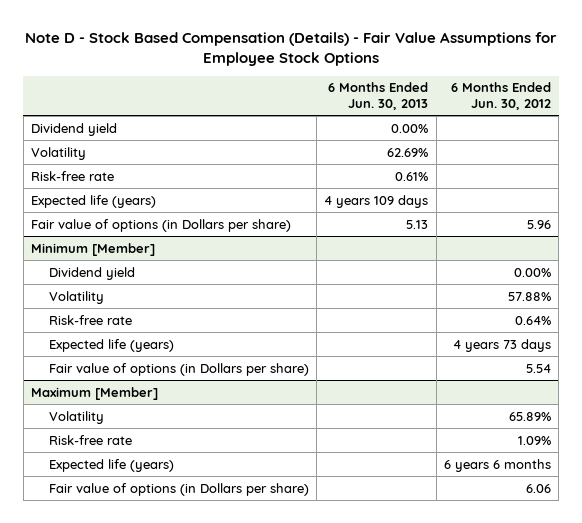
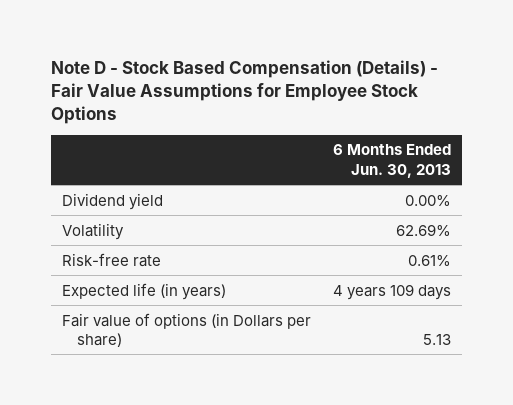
- | 6 Months Ended Jun. 30, 2013 | 6 Months Ended Jun. 30, 2012
+ | 6 Months Ended Jun. 30, 2013
- Expected life (years) | 4 years 109 days |
+ Expected life (in years) | 4 years 109 days
- Minimum [Member]
- Dividend yield | | 0.00%
- Volatility | | 57.88%
- Risk-free rate | | 0.64%
- Expected life (years) | | 4 years 73 days
- Fair value of options (in Dollars per share) | | 5.54
- Maximum [Member]
- Volatility | | 65.89%
- Risk-free rate | | 1.09%
- Expected life (years) | | 6 years 6 months
- Fair value of options (in Dollars per share) | | 6.06

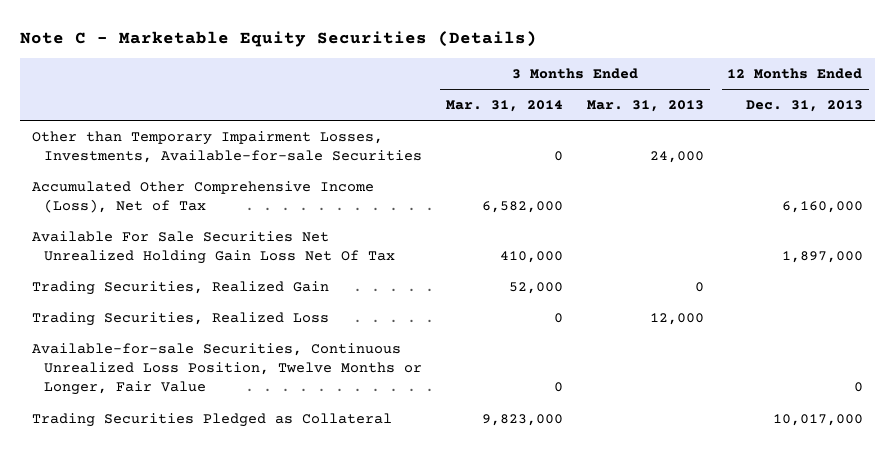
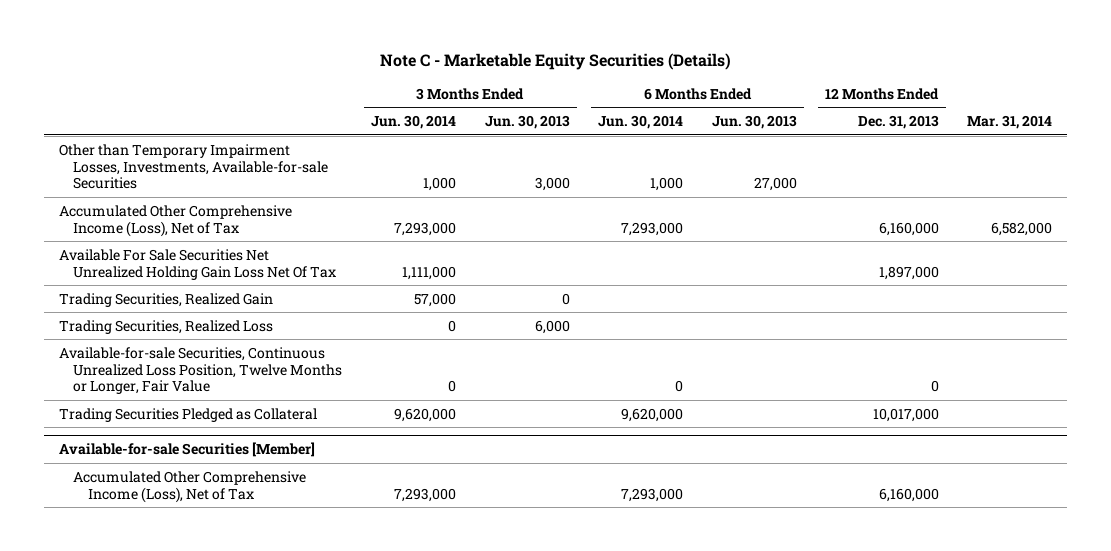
- | 3 Months Ended Mar. 31, 2014 | 3 Months Ended Mar. 31, 2013 | 12 Months Ended Dec. 31, 2013
+ | 3 Months Ended Jun. 30, 2014 | 3 Months Ended Jun. 30, 2013 | 6 Months Ended Jun. 30, 2014 | 6 Months Ended Jun. 30, 2013 | 12 Months Ended Dec. 31, 2013 | Mar. 31, 2014
+ Available-for-sale Securities [Member]
+ Accumulated Other Comprehensive Income (Loss), Net of Tax | 7,293,000 | | 7,293,000 | | 6,160,000 |

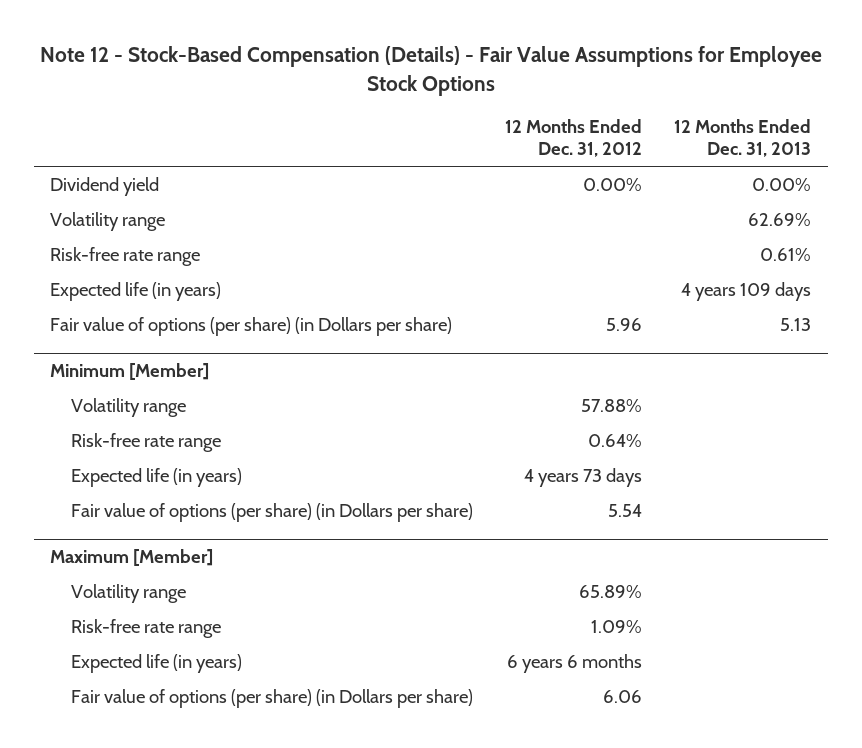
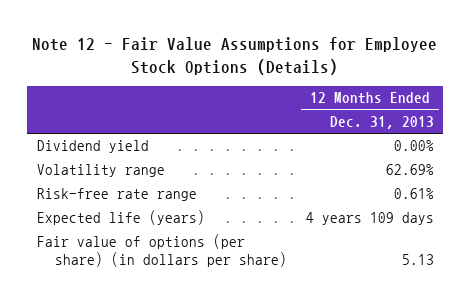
- Note 12 - Stock-Based Compensation (Details) - Fair Value Assumptions for Employee Stock Options
+ Note 12 - Fair Value Assumptions for Employee Stock Options (Details)
- | 12 Months Ended Dec. 31, 2012 | 12 Months Ended Dec. 31, 2013
+ | 12 Months Ended Dec. 31, 2013
- Expected life (in years) | | 4 years 109 days
- Fair value of options (per share) (in Dollars per share) | 5.96 | 5.13
- Minimum [Member]
- Volatility range | 57.88% |
- Risk-free rate range | 0.64% |
- Expected life (in years) | 4 years 73 days |
- Fair value of options (per share) (in Dollars per share) | 5.54 |
- Maximum [Member]
- Volatility range | 65.89% |
- Risk-free rate range | 1.09% |
- Expected life (in years) | 6 years 6 months |
- Fair value of options (per share) (in Dollars per share) | 6.06 |
+ Expected life (years) | 4 years 109 days
+ Fair value of options (per share) (in dollars per share) | 5.13

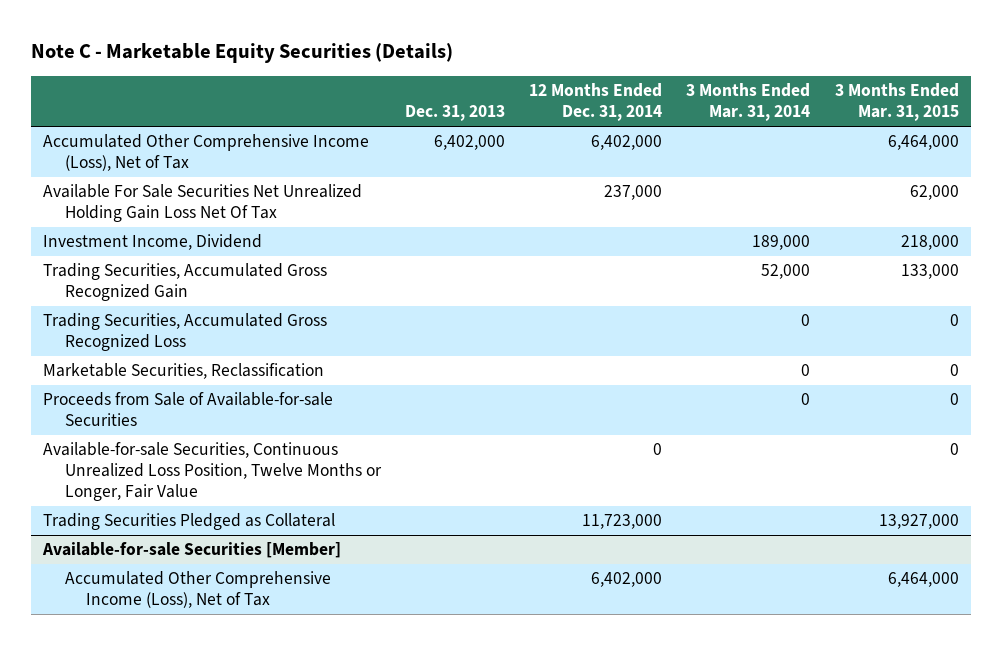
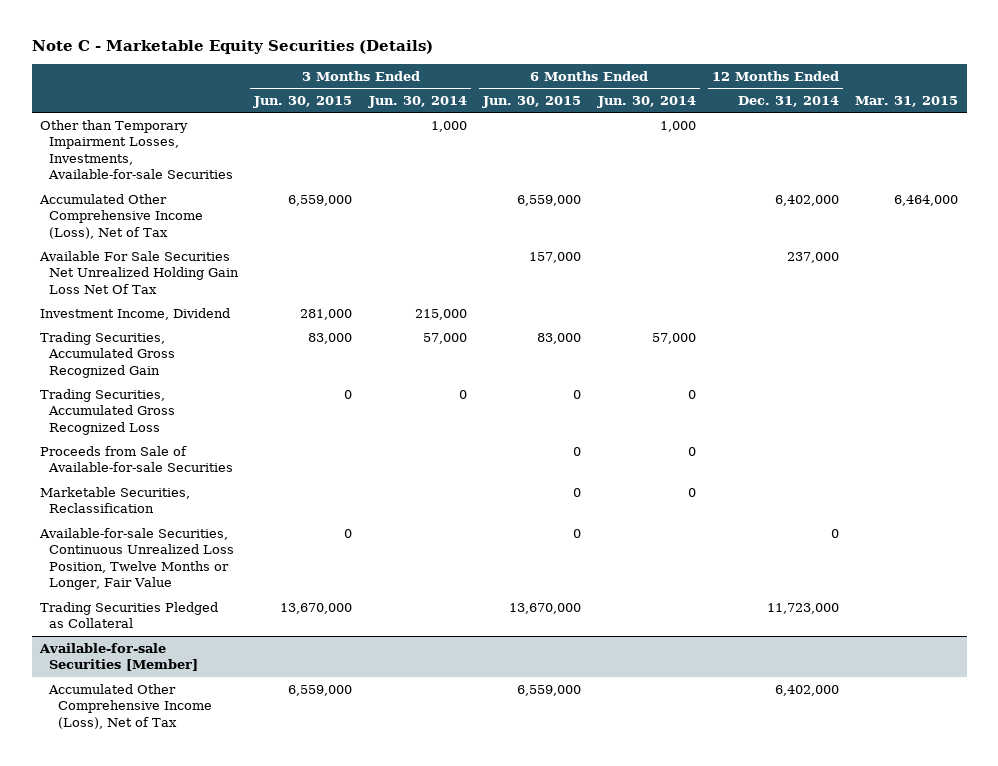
- | Dec. 31, 2013 | 12 Months Ended Dec. 31, 2014 | 3 Months Ended Mar. 31, 2014 | 3 Months Ended Mar. 31, 2015
+ | 3 Months Ended Jun. 30, 2015 | 3 Months Ended Jun. 30, 2014 | 6 Months Ended Jun. 30, 2015 | 6 Months Ended Jun. 30, 2014 | 12 Months Ended Dec. 31, 2014 | Mar. 31, 2015
+ Other than Temporary Impairment Losses, Investments, Available-for-sale Securities | | 1,000 | | 1,000 | |
moved down: Marketable Securities, Reclassification | | | 0 | 0 | |

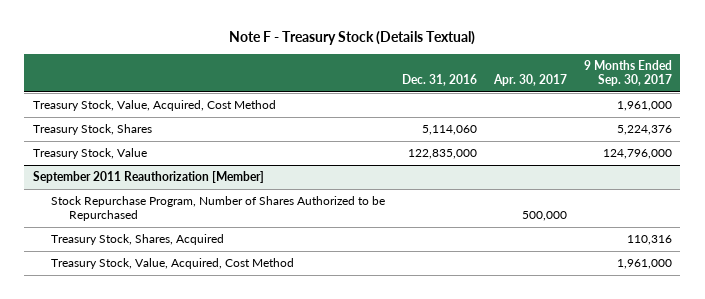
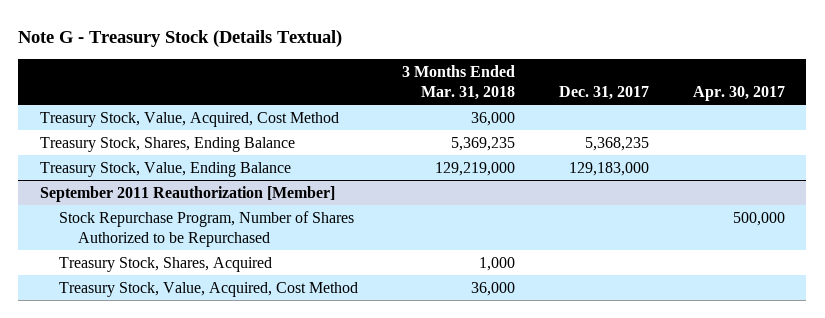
- Note F - Treasury Stock (Details Textual)
+ Note G - Treasury Stock (Details Textual)
- | Dec. 31, 2016 | Apr. 30, 2017 | 9 Months Ended Sep. 30, 2017
+ | 3 Months Ended Mar. 31, 2018 | Dec. 31, 2017 | Apr. 30, 2017
- Treasury Stock, Shares | 5,114,060 | | 5,224,376
- Treasury Stock, Value | 122,835,000 | | 124,796,000
+ Treasury Stock, Shares, Ending Balance | 5,369,235 | 5,368,235 |
+ Treasury Stock, Value, Ending Balance | 129,219,000 | 129,183,000 |

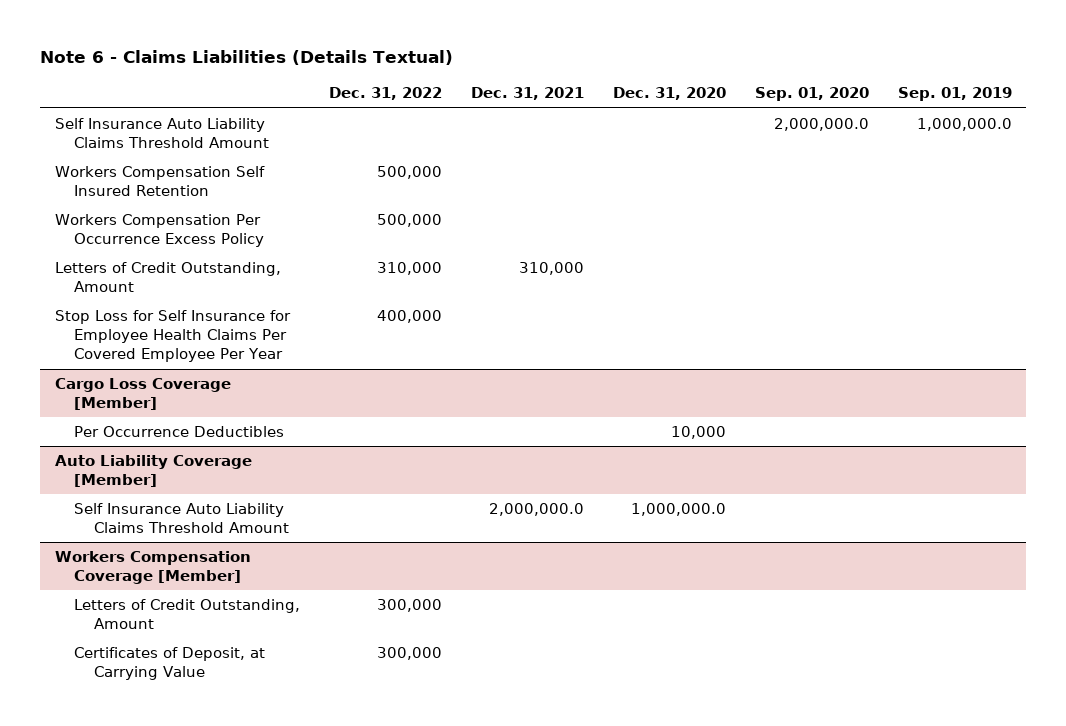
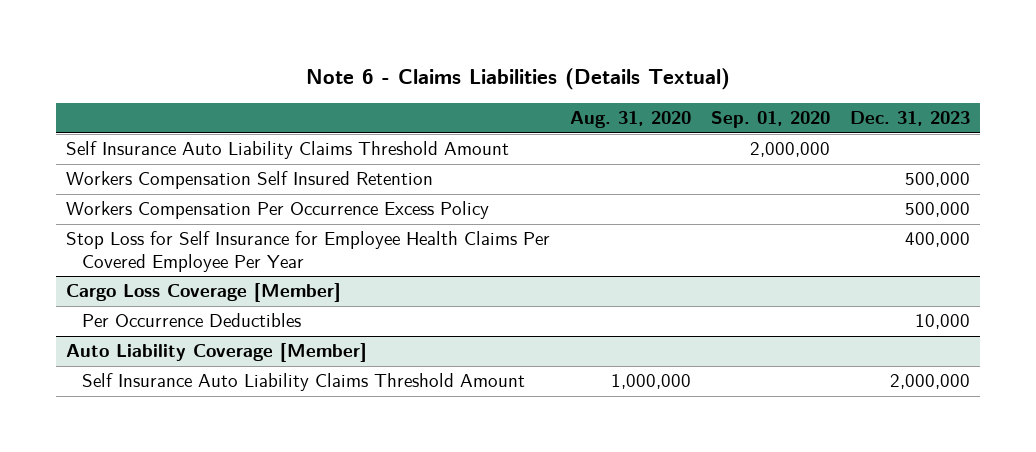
- | Dec. 31, 2022 | Dec. 31, 2021 | Dec. 31, 2020 | Sep. 01, 2020 | Sep. 01, 2019
+ | Aug. 31, 2020 | Sep. 01, 2020 | Dec. 31, 2023
- Self Insurance Auto Liability Claims Threshold Amount | | | | 2,000,000.0 | 1,000,000.0
+ Self Insurance Auto Liability Claims Threshold Amount | | 2,000,000 |
- Letters of Credit Outstanding, Amount | 310,000 | 310,000 | | |
- Workers Compensation Coverage [Member]
- Letters of Credit Outstanding, Amount | 300,000 | | | |
- Certificates of Deposit, at Carrying Value | 300,000 | | | |

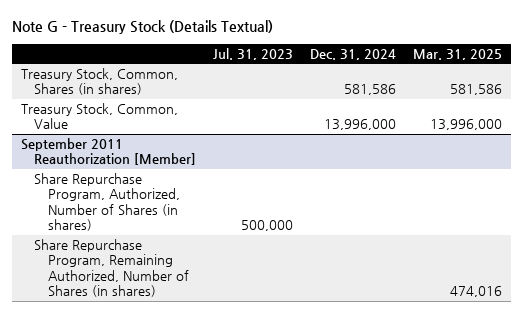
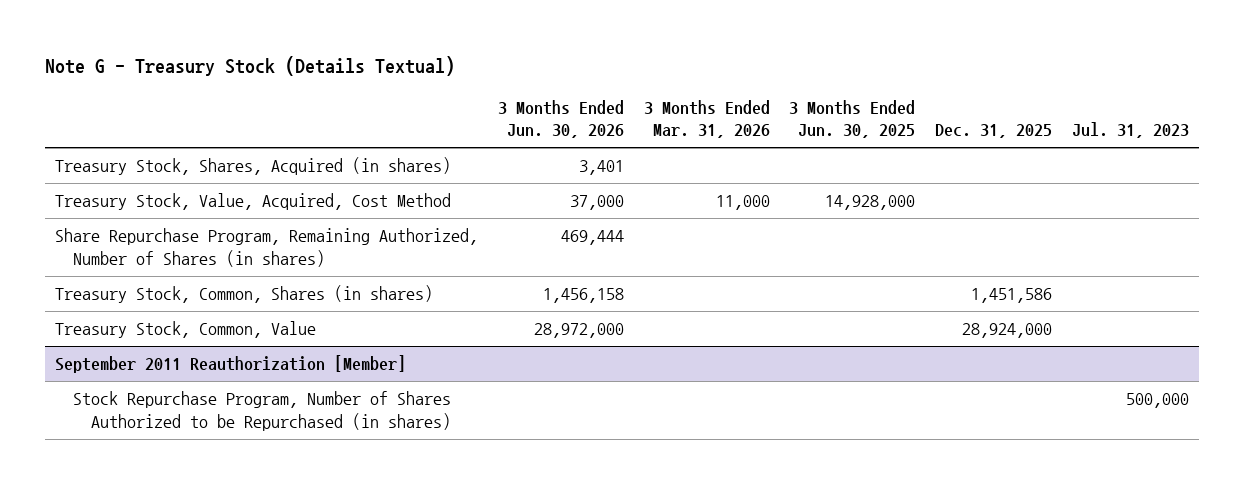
- | Jul. 31, 2023 | Dec. 31, 2024 | Mar. 31, 2025
+ | 3 Months Ended Jun. 30, 2026 | 3 Months Ended Mar. 31, 2026 | 3 Months Ended Jun. 30, 2025 | Dec. 31, 2025 | Jul. 31, 2023
+ Treasury Stock, Shares, Acquired (in shares) | 3,401 | | | |
+ Treasury Stock, Value, Acquired, Cost Method | 37,000 | 11,000 | 14,928,000 | |
+ Share Repurchase Program, Remaining Authorized, Number of Shares (in shares) | 469,444 | | | |
@ September 2011 Reauthorization [Member]
- Share Repurchase Program, Authorized, Number of Shares (in shares) | 500,000 | |
- Share Repurchase Program, Remaining Authorized, Number of Shares (in shares) | | | 474,016
+ Stock Repurchase Program, Number of Shares Authorized to be Repurchased (in shares) | | | | | 500,000

